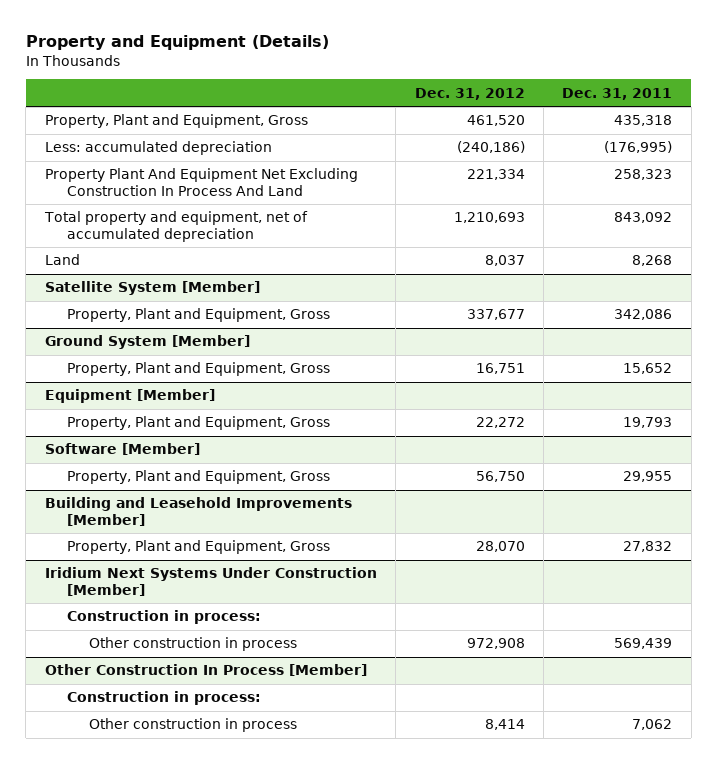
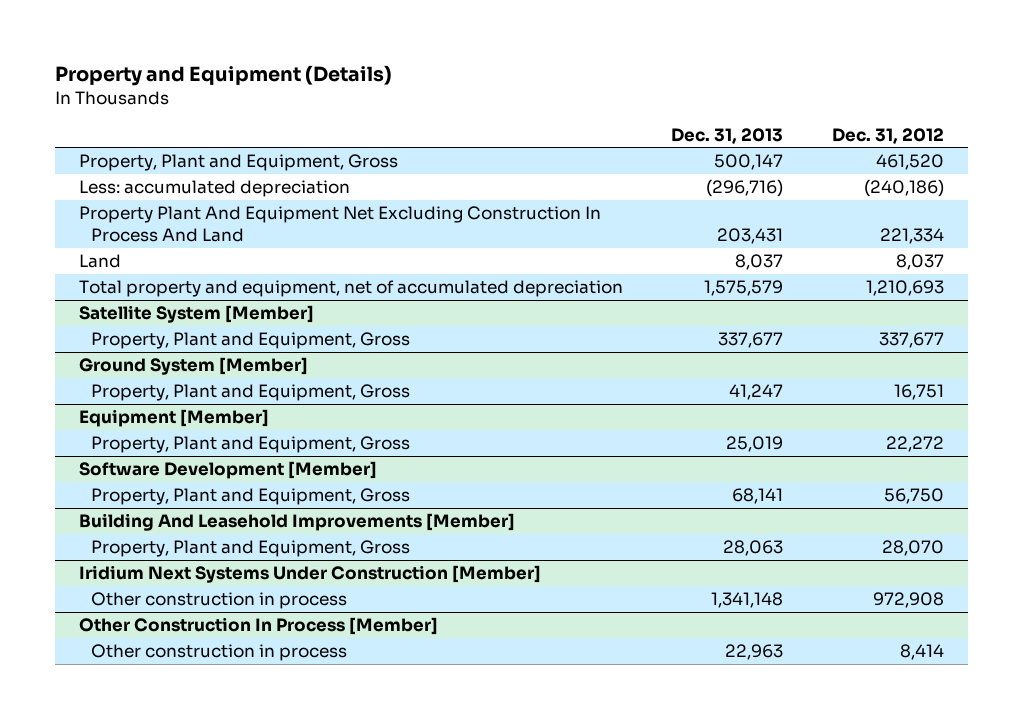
- | Dec. 31, 2012 | Dec. 31, 2011
+ | Dec. 31, 2013 | Dec. 31, 2012
moved down: Total property and equipment, net of accumulated depreciation | 1,575,579 | 1,210,693
- Software [Member]
+ Software Development [Member]
- Building and Leasehold Improvements [Member]
+ Building And Leasehold Improvements [Member]
@ Iridium Next Systems Under Construction [Member]
- Construction in process:
@ Other Construction In Process [Member]
- Construction in process:

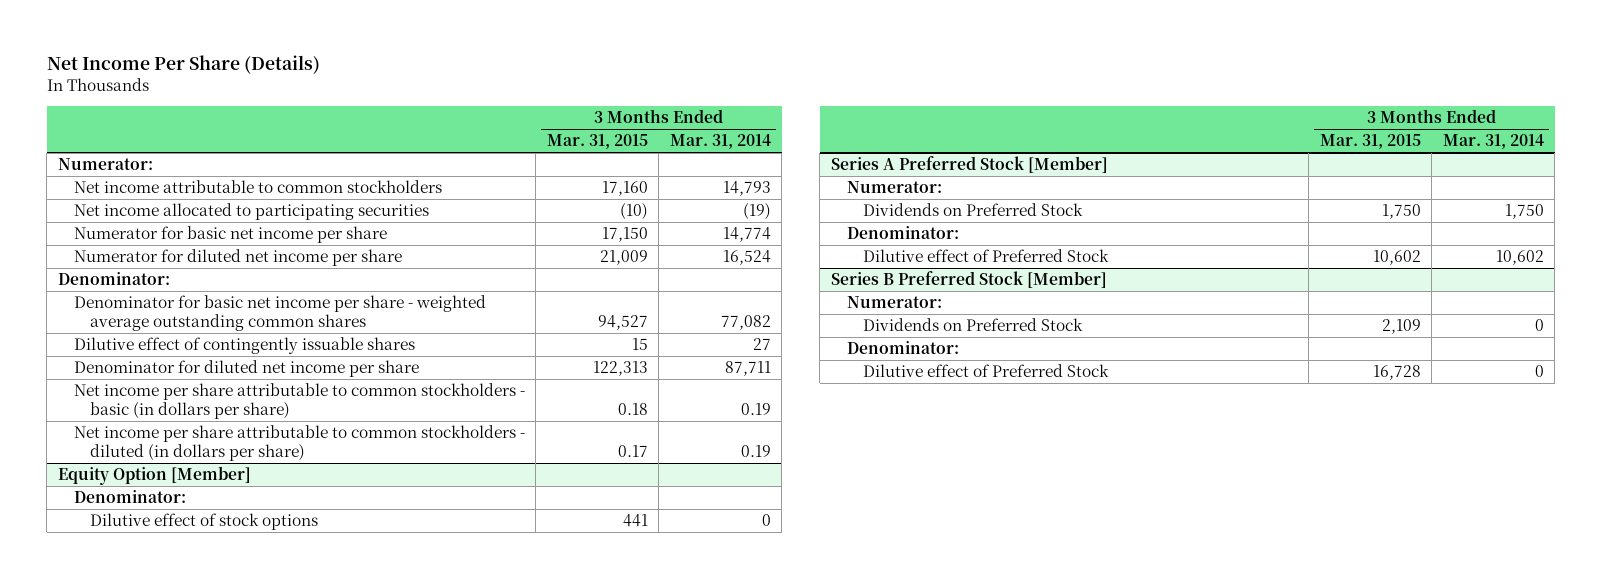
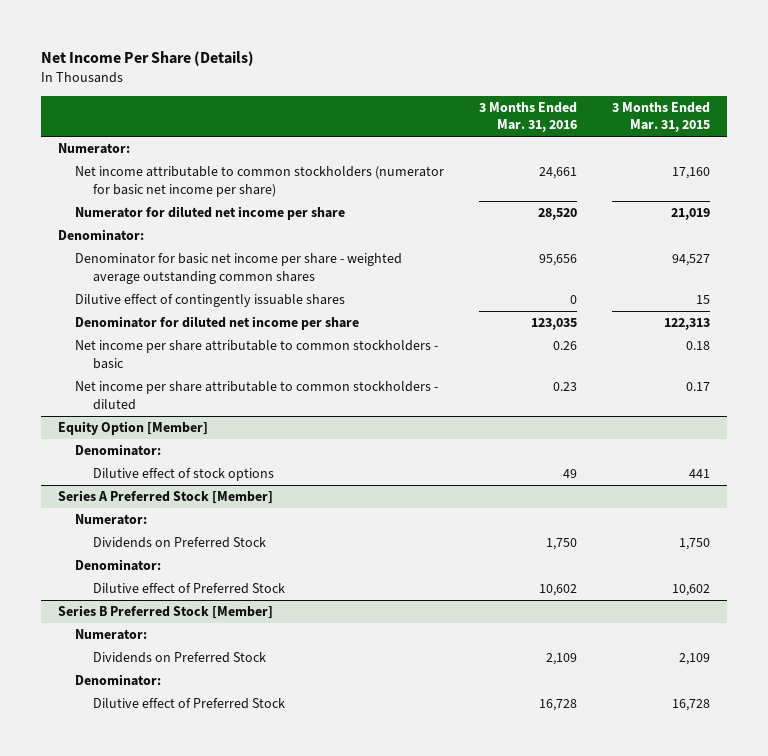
- | 3 Months Ended Mar. 31, 2015 | 3 Months Ended Mar. 31, 2014
+ | 3 Months Ended Mar. 31, 2016 | 3 Months Ended Mar. 31, 2015
- Net income attributable to common stockholders | 17,160 | 14,793
- Net income allocated to participating securities | (10) | (19)
- Numerator for basic net income per share | 17,150 | 14,774
- Numerator for diluted net income per share | 21,009 | 16,524
+ Net income attributable to common stockholders (numerator for basic net income per share) | 24,661 | 17,160
+ Numerator for diluted net income per share | 28,520 | 21,019
- Net income per share attributable to common stockholders - basic (in dollars per share) | 0.18 | 0.19
- Net income per share attributable to common stockholders - diluted (in dollars per share) | 0.17 | 0.19
+ Net income per share attributable to common stockholders - basic | 0.26 | 0.18
+ Net income per share attributable to common stockholders - diluted | 0.23 | 0.17

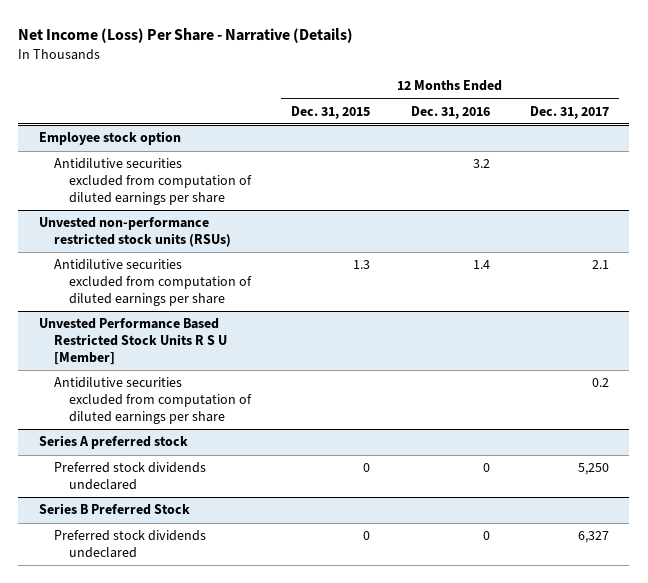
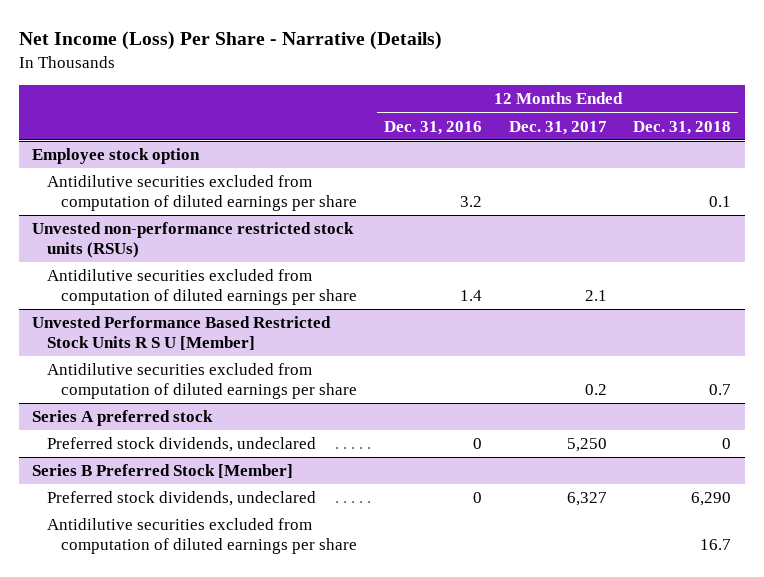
- | 12 Months Ended Dec. 31, 2015 | 12 Months Ended Dec. 31, 2016 | 12 Months Ended Dec. 31, 2017
+ | 12 Months Ended Dec. 31, 2016 | 12 Months Ended Dec. 31, 2017 | 12 Months Ended Dec. 31, 2018
@ Series A preferred stock
- Preferred stock dividends undeclared | 0 | 0 | 5,250
- Series B Preferred Stock
- Preferred stock dividends undeclared | 0 | 0 | 6,327
@ Series A preferred stock
+ Preferred stock dividends, undeclared | 0 | 5,250 | 0
+ Series B Preferred Stock [Member]
+ Preferred stock dividends, undeclared | 0 | 6,327 | 6,290
+ Antidilutive securities excluded from computation of diluted earnings per share | | | 16.7

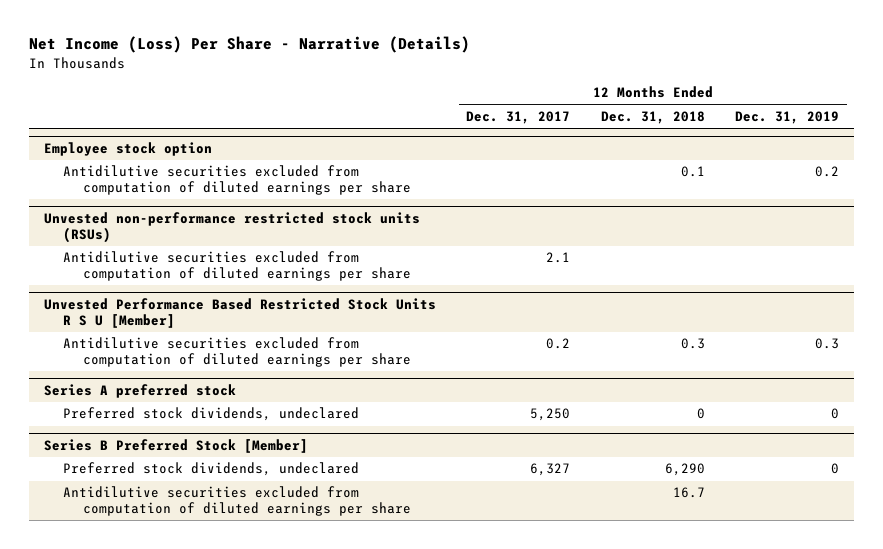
- | 12 Months Ended Dec. 31, 2016 | 12 Months Ended Dec. 31, 2017 | 12 Months Ended Dec. 31, 2018
+ | 12 Months Ended Dec. 31, 2017 | 12 Months Ended Dec. 31, 2018 | 12 Months Ended Dec. 31, 2019
@ Unvested Performance Based Restricted Stock Units R S U [Member]
- Antidilutive securities excluded from computation of diluted earnings per share | | 0.2 | 0.7
+ Antidilutive securities excluded from computation of diluted earnings per share | 0.2 | 0.3 | 0.3

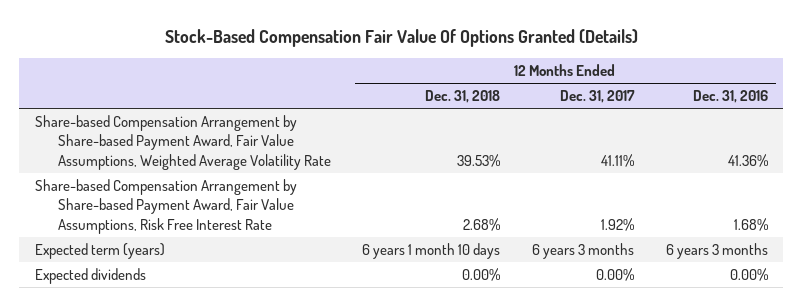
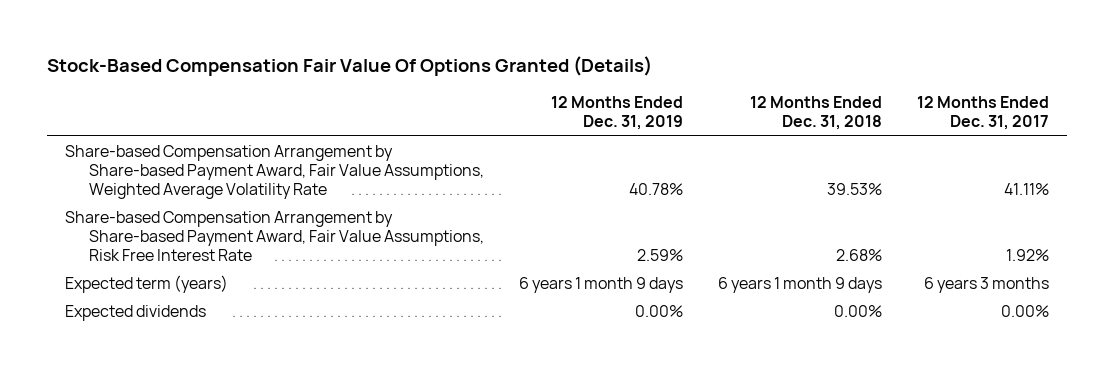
- | 12 Months Ended Dec. 31, 2018 | 12 Months Ended Dec. 31, 2017 | 12 Months Ended Dec. 31, 2016
+ | 12 Months Ended Dec. 31, 2019 | 12 Months Ended Dec. 31, 2018 | 12 Months Ended Dec. 31, 2017
- Expected term (years) | 6 years 1 month 10 days | 6 years 3 months | 6 years 3 months
+ Expected term (years) | 6 years 1 month 9 days | 6 years 1 month 9 days | 6 years 3 months

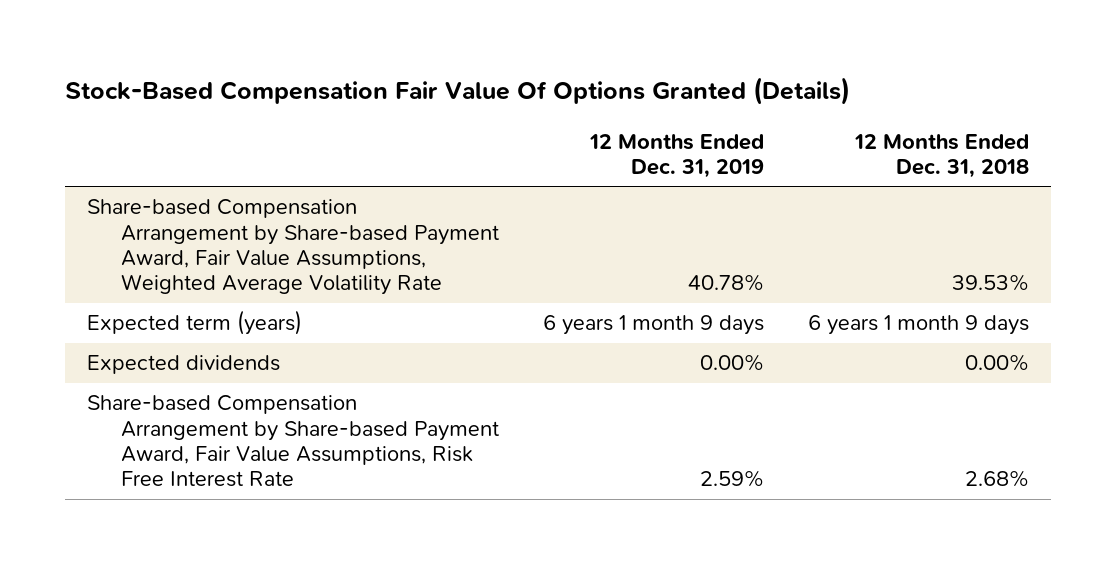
- | 12 Months Ended Dec. 31, 2019 | 12 Months Ended Dec. 31, 2018 | 12 Months Ended Dec. 31, 2017
+ | 12 Months Ended Dec. 31, 2019 | 12 Months Ended Dec. 31, 2018
moved down: Share-based Compensation Arrangement by Share-based Payment Award, Fair Value Assumptions, Risk Free Interest Rate | 2.59% | 2.68%

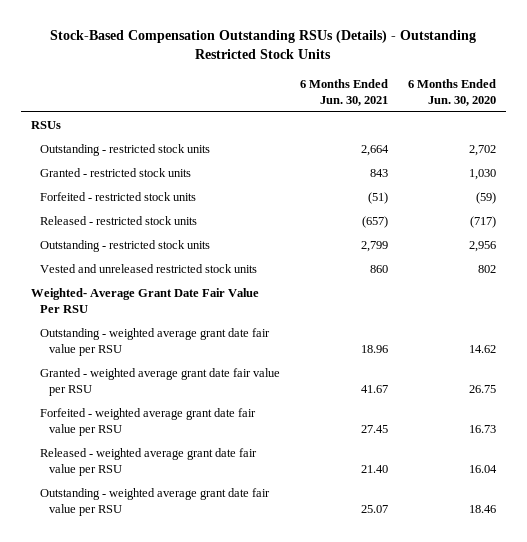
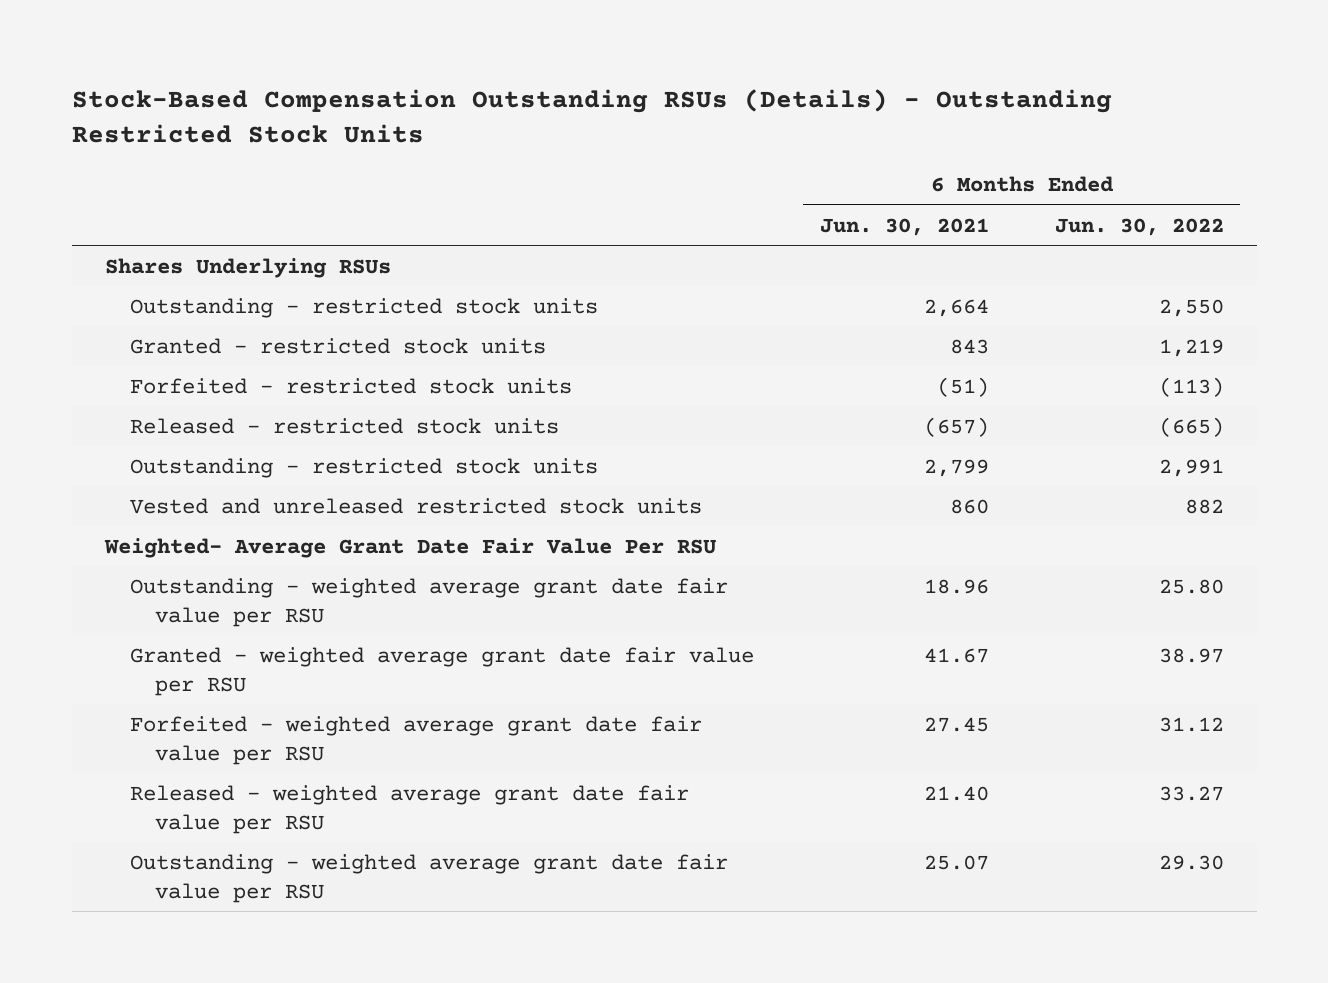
- | 6 Months Ended Jun. 30, 2021 | 6 Months Ended Jun. 30, 2020
+ | 6 Months Ended Jun. 30, 2021 | 6 Months Ended Jun. 30, 2022
- RSUs
+ Shares Underlying RSUs

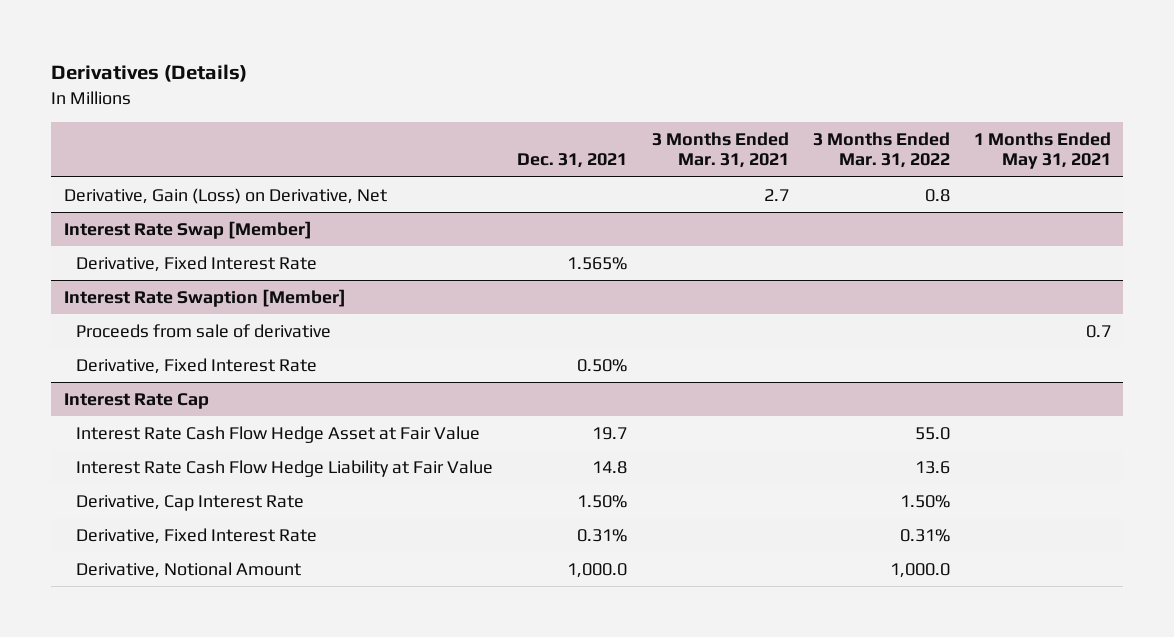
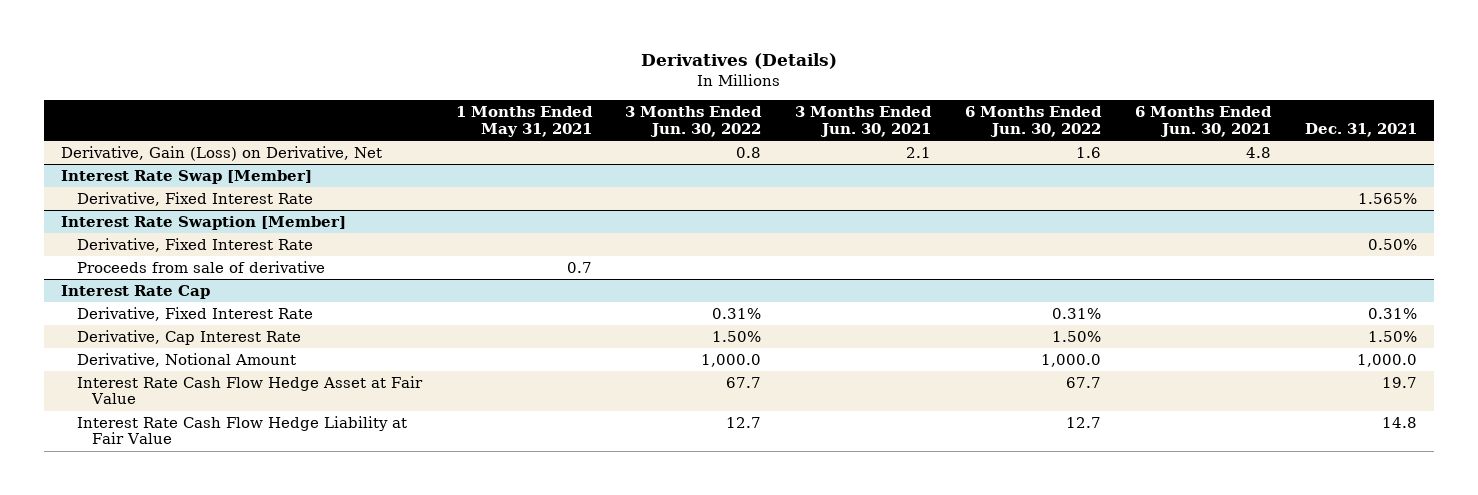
- | Dec. 31, 2021 | 3 Months Ended Mar. 31, 2021 | 3 Months Ended Mar. 31, 2022 | 1 Months Ended May 31, 2021
+ | 1 Months Ended May 31, 2021 | 3 Months Ended Jun. 30, 2022 | 3 Months Ended Jun. 30, 2021 | 6 Months Ended Jun. 30, 2022 | 6 Months Ended Jun. 30, 2021 | Dec. 31, 2021
@ Interest Rate Swaption [Member]
moved down: Proceeds from sale of derivative | 0.7 | | | | |
@ Interest Rate Cap
moved down: Derivative, Cap Interest Rate | | 1.50% | | 1.50% | | 1.50%
moved down: Interest Rate Cash Flow Hedge Asset at Fair Value | | 67.7 | | 67.7 | | 19.7
moved down: Interest Rate Cash Flow Hedge Liability at Fair Value | | 12.7 | | 12.7 | | 14.8

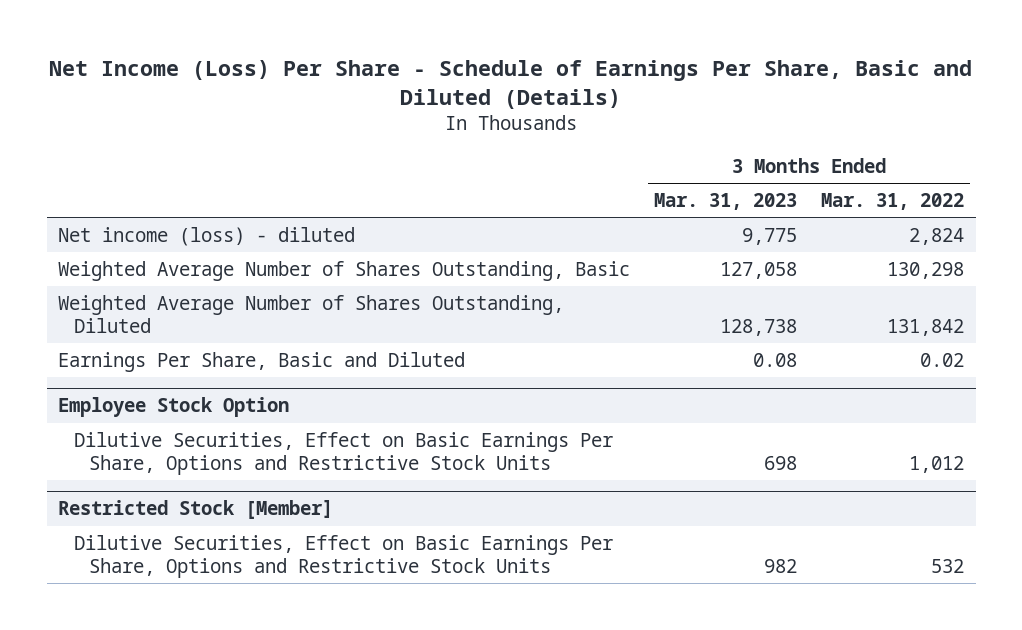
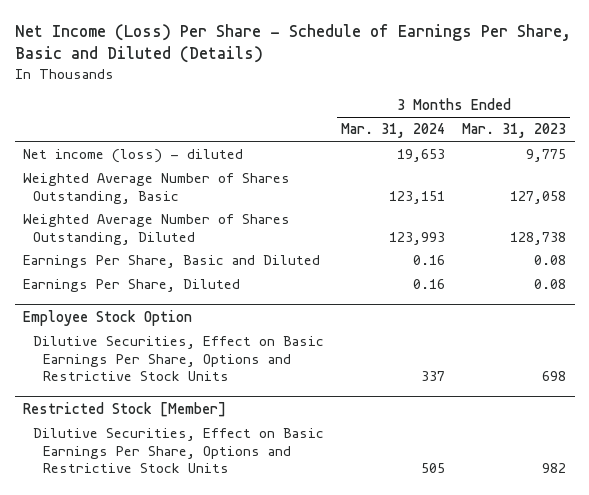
- | 3 Months Ended Mar. 31, 2023 | 3 Months Ended Mar. 31, 2022
+ | 3 Months Ended Mar. 31, 2024 | 3 Months Ended Mar. 31, 2023
+ Earnings Per Share, Diluted | 0.16 | 0.08

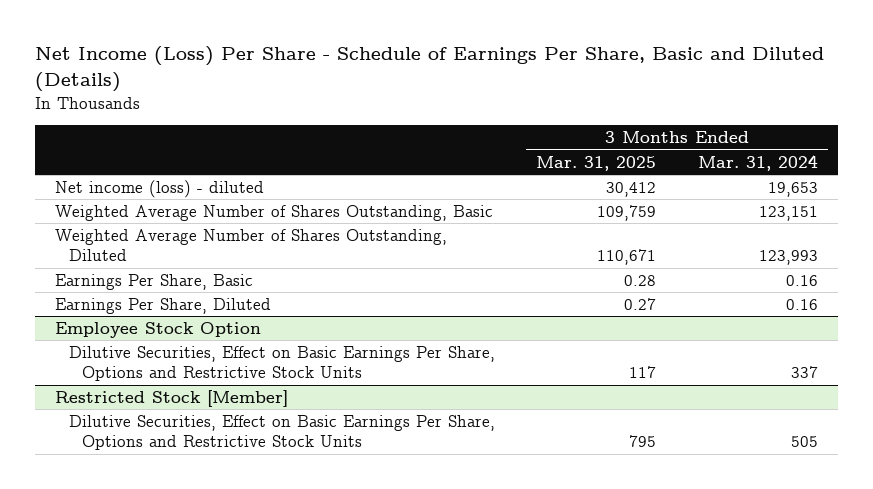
- | 3 Months Ended Mar. 31, 2024 | 3 Months Ended Mar. 31, 2023
+ | 3 Months Ended Mar. 31, 2025 | 3 Months Ended Mar. 31, 2024
- Earnings Per Share, Basic and Diluted | 0.16 | 0.08
+ Earnings Per Share, Basic | 0.28 | 0.16

